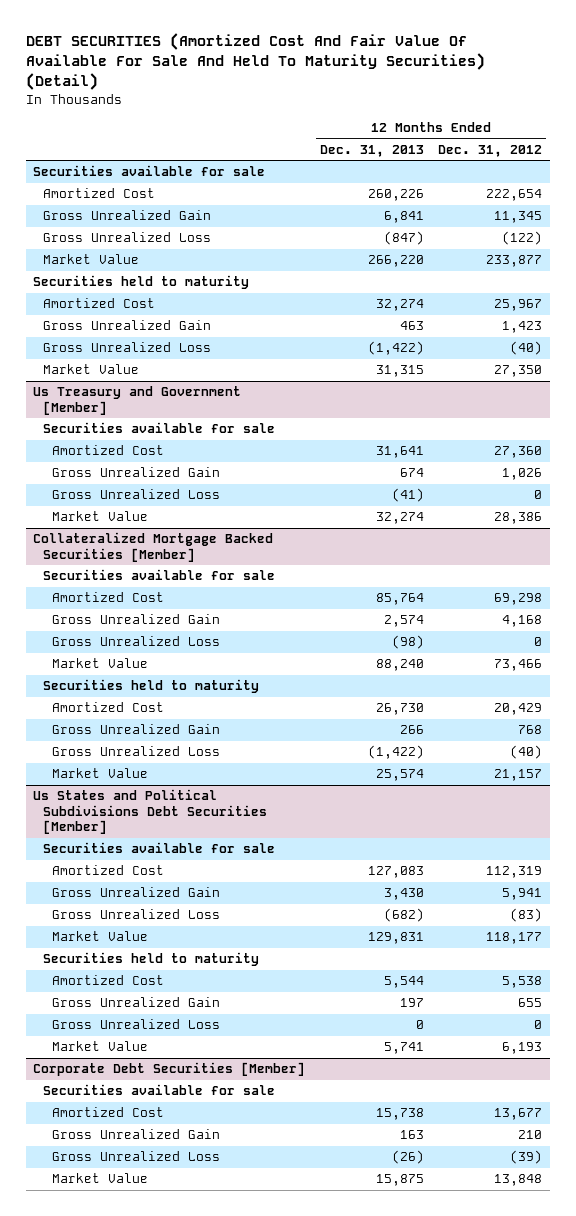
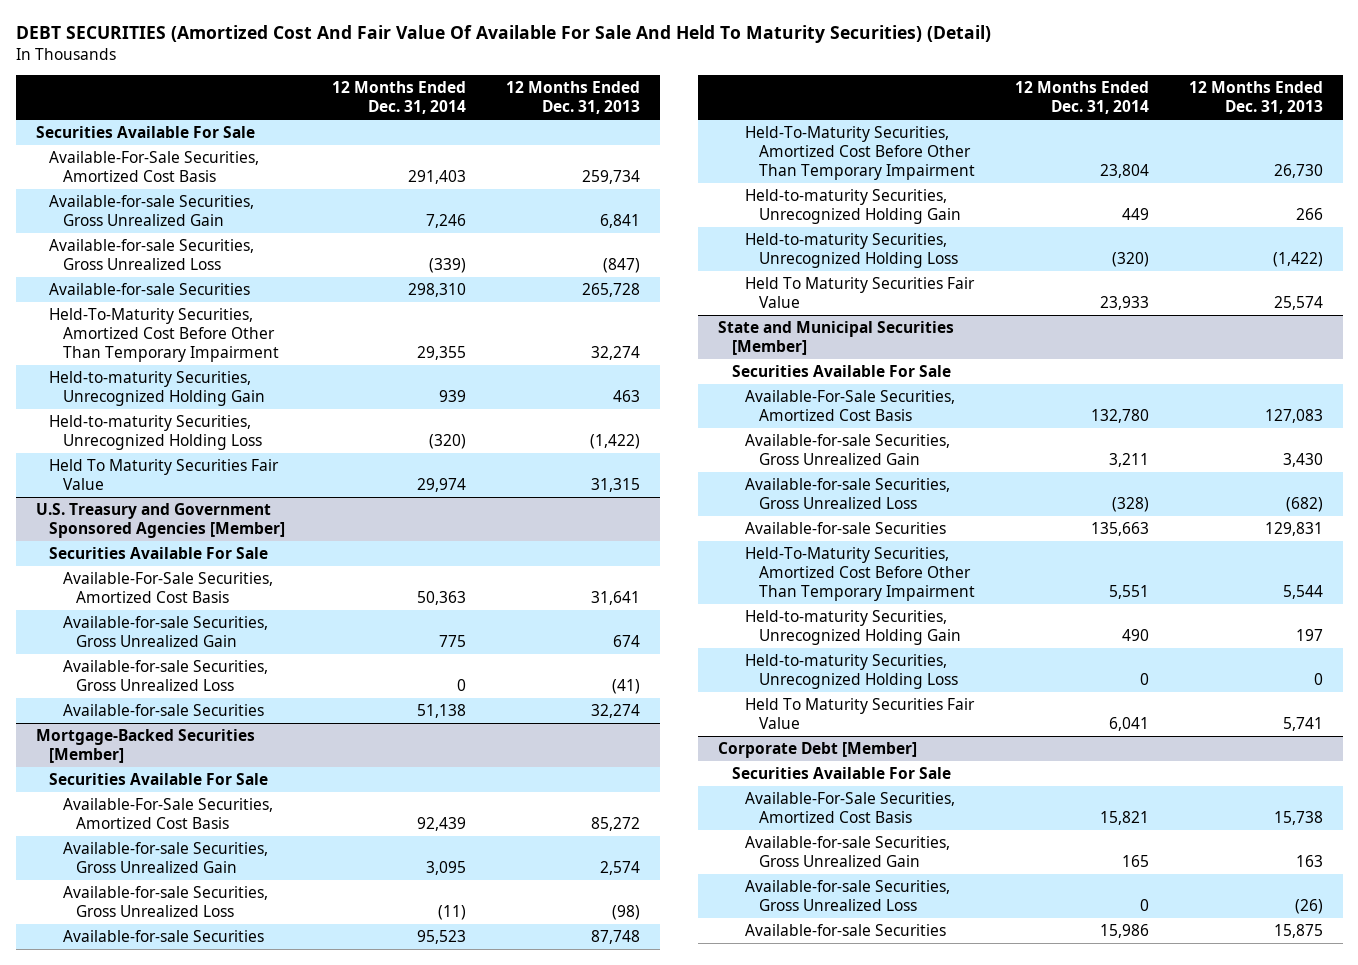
- | 12 Months Ended Dec. 31, 2013 | 12 Months Ended Dec. 31, 2012
+ | 12 Months Ended Dec. 31, 2014 | 12 Months Ended Dec. 31, 2013
- Securities available for sale
- Amortized Cost | 260,226 | 222,654
- Gross Unrealized Gain | 6,841 | 11,345
- Gross Unrealized Loss | (847) | (122)
- Market Value | 266,220 | 233,877
- Securities held to maturity
- Amortized Cost | 32,274 | 25,967
- Gross Unrealized Gain | 463 | 1,423
- Gross Unrealized Loss | (1,422) | (40)
- Market Value | 31,315 | 27,350
- Us Treasury and Government [Member]
- Securities available for sale
- Amortized Cost | 31,641 | 27,360
- Gross Unrealized Gain | 674 | 1,026
- Gross Unrealized Loss | (41) | 0
- Market Value | 32,274 | 28,386
- Collateralized Mortgage Backed Securities [Member]
- Securities available for sale
- Amortized Cost | 85,764 | 69,298
- Gross Unrealized Gain | 2,574 | 4,168
- Gross Unrealized Loss | (98) | 0
- Market Value | 88,240 | 73,466
- Securities held to maturity
- Amortized Cost | 26,730 | 20,429
- Gross Unrealized Gain | 266 | 768
- Gross Unrealized Loss | (1,422) | (40)
- Market Value | 25,574 | 21,157
- Us States and Political Subdivisions Debt Securities [Member]
- Securities available for sale
- Amortized Cost | 127,083 | 112,319
- Gross Unrealized Gain | 3,430 | 5,941
- Gross Unrealized Loss | (682) | (83)
- Market Value | 129,831 | 118,177
- Securities held to maturity
- Amortized Cost | 5,544 | 5,538
- Gross Unrealized Gain | 197 | 655
- Gross Unrealized Loss | 0 | 0
- Market Value | 5,741 | 6,193
- Corporate Debt Securities [Member]
- Securities available for sale
- Amortized Cost | 15,738 | 13,677
- Gross Unrealized Gain | 163 | 210
- Gross Unrealized Loss | (26) | (39)
- Market Value | 15,875 | 13,848
+ Securities Available For Sale
+ Available-For-Sale Securities, Amortized Cost Basis | 291,403 | 259,734
+ Available-for-sale Securities, Gross Unrealized Gain | 7,246 | 6,841
+ Available-for-sale Securities, Gross Unrealized Loss | (339) | (847)
+ Available-for-sale Securities | 298,310 | 265,728
+ Held-To-Maturity Securities, Amortized Cost Before Other Than Temporary Impairment | 29,355 | 32,274
+ Held-to-maturity Securities, Unrecognized Holding Gain | 939 | 463
+ Held-to-maturity Securities, Unrecognized Holding Loss | (320) | (1,422)
+ Held To Maturity Securities Fair Value | 29,974 | 31,315
+ U.S. Treasury and Government Sponsored Agencies [Member]
+ Securities Available For Sale
+ Available-For-Sale Securities, Amortized Cost Basis | 50,363 | 31,641
+ Available-for-sale Securities, Gross Unrealized Gain | 775 | 674
+ Available-for-sale Securities, Gross Unrealized Loss | 0 | (41)
+ Available-for-sale Securities | 51,138 | 32,274
+ Mortgage-Backed Securities [Member]
+ Securities Available For Sale
+ Available-For-Sale Securities, Amortized Cost Basis | 92,439 | 85,272
+ Available-for-sale Securities, Gross Unrealized Gain | 3,095 | 2,574
+ Available-for-sale Securities, Gross Unrealized Loss | (11) | (98)
+ Available-for-sale Securities | 95,523 | 87,748
+ Held-To-Maturity Securities, Amortized Cost Before Other Than Temporary Impairment | 23,804 | 26,730
+ Held-to-maturity Securities, Unrecognized Holding Gain | 449 | 266
+ Held-to-maturity Securities, Unrecognized Holding Loss | (320) | (1,422)
+ Held To Maturity Securities Fair Value | 23,933 | 25,574
+ State and Municipal Securities [Member]
+ Securities Available For Sale
+ Available-For-Sale Securities, Amortized Cost Basis | 132,780 | 127,083
+ Available-for-sale Securities, Gross Unrealized Gain | 3,211 | 3,430
+ Available-for-sale Securities, Gross Unrealized Loss | (328) | (682)
+ Available-for-sale Securities | 135,663 | 129,831
+ Held-To-Maturity Securities, Amortized Cost Before Other Than Temporary Impairment | 5,551 | 5,544
+ Held-to-maturity Securities, Unrecognized Holding Gain | 490 | 197
+ Held-to-maturity Securities, Unrecognized Holding Loss | 0 | 0
+ Held To Maturity Securities Fair Value | 6,041 | 5,741
+ Corporate Debt [Member]
+ Securities Available For Sale
+ Available-For-Sale Securities, Amortized Cost Basis | 15,821 | 15,738
+ Available-for-sale Securities, Gross Unrealized Gain | 165 | 163
+ Available-for-sale Securities, Gross Unrealized Loss | 0 | (26)
+ Available-for-sale Securities | 15,986 | 15,875

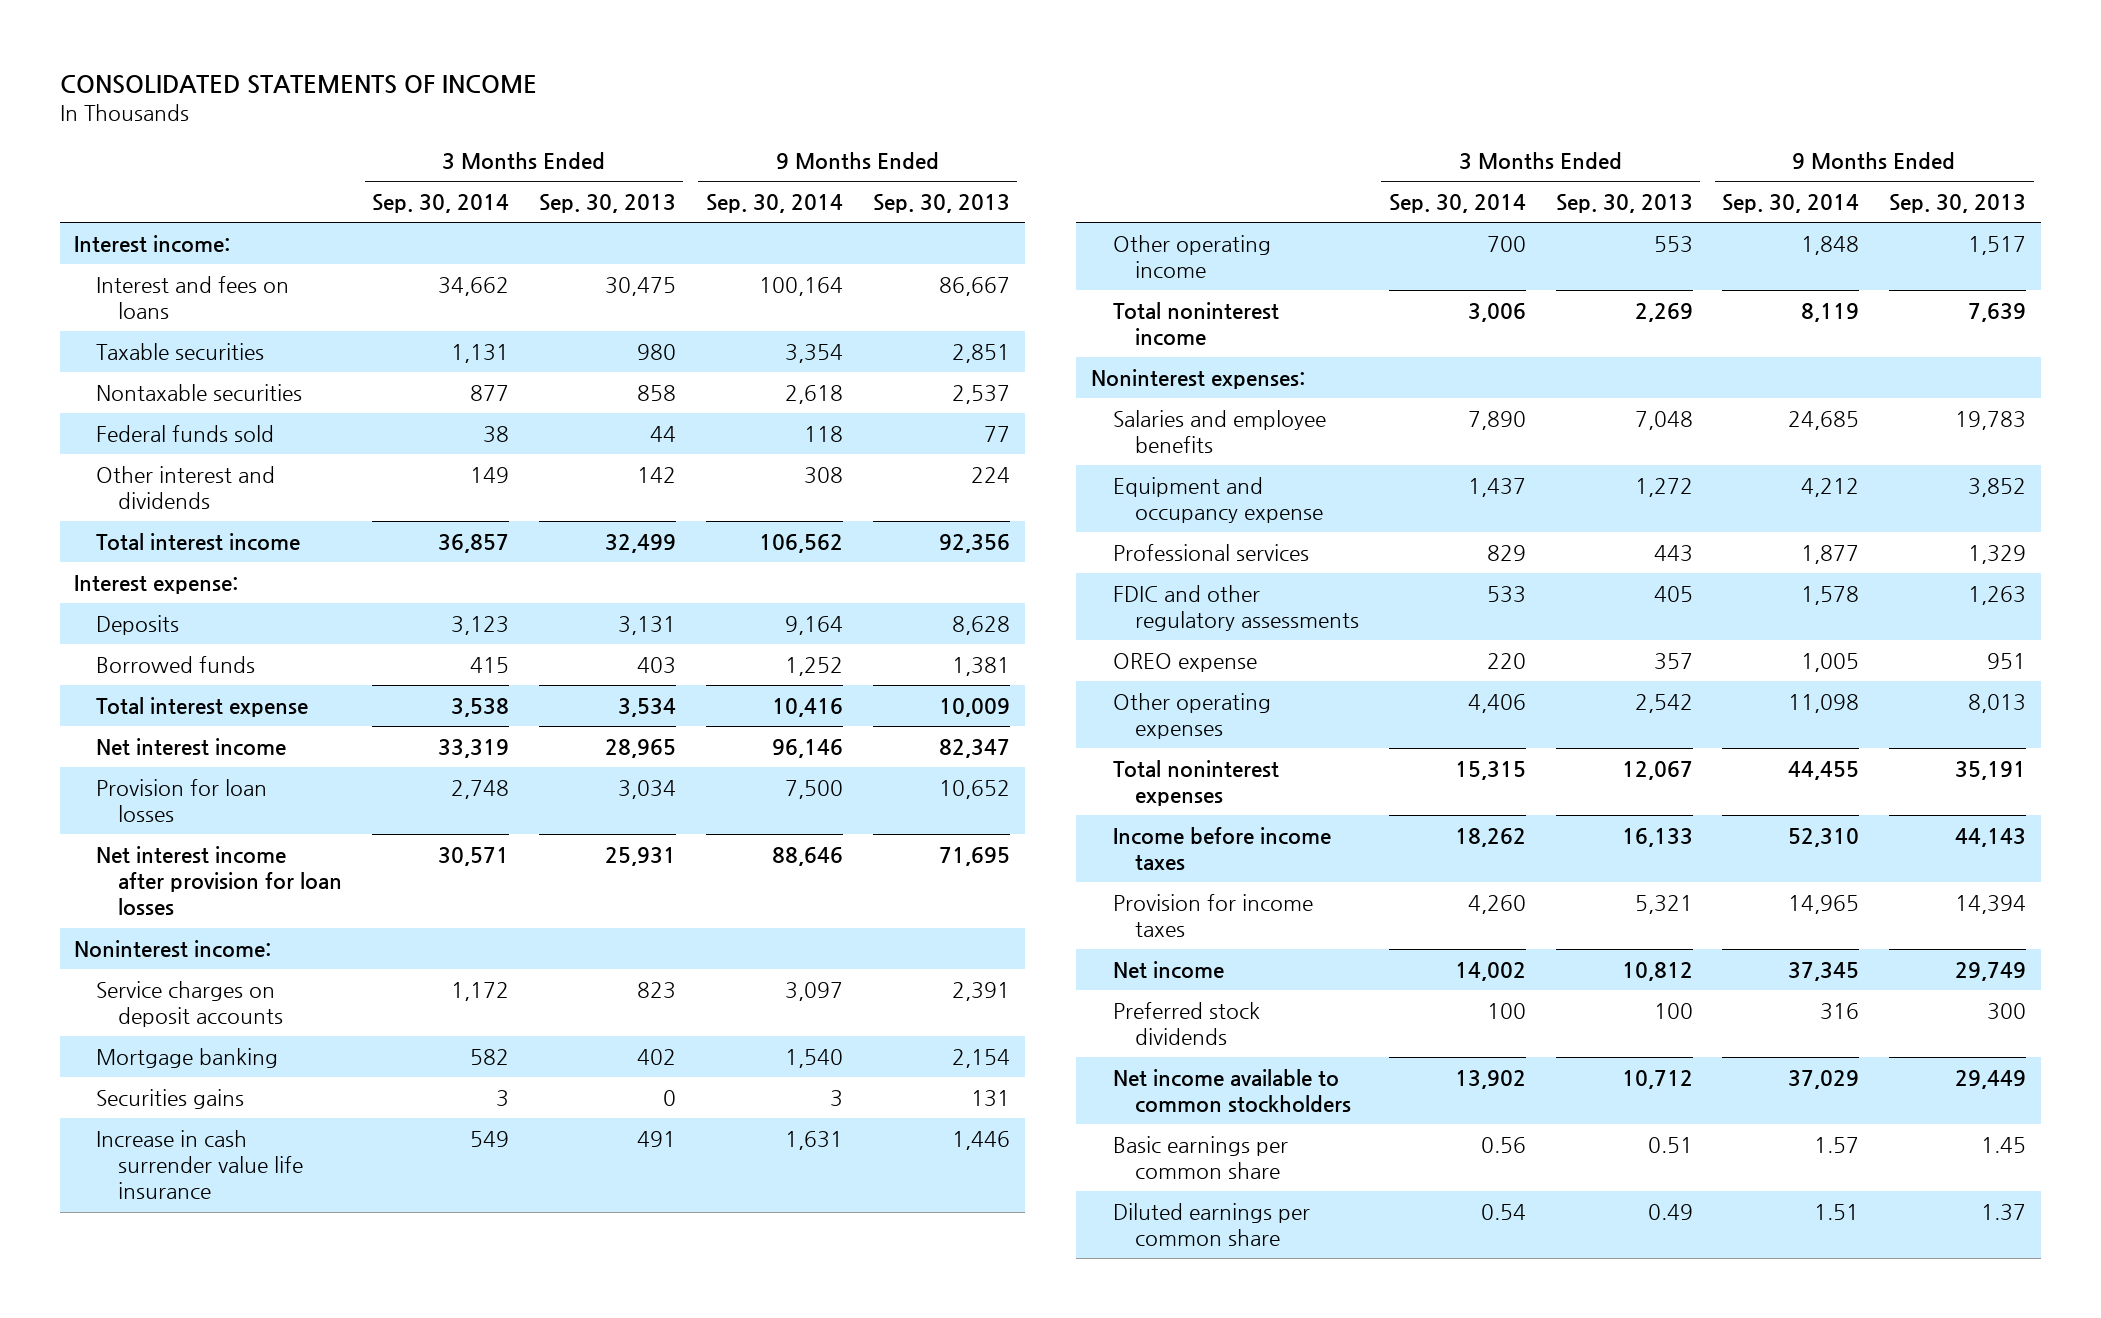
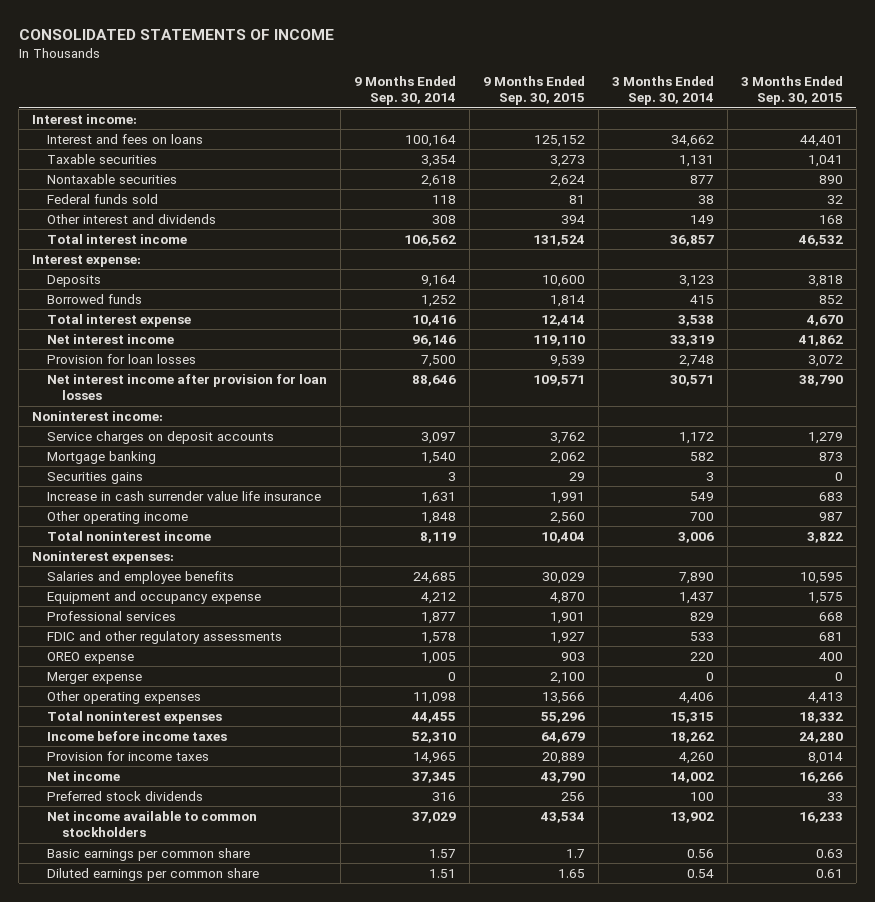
- | 3 Months Ended Sep. 30, 2014 | 3 Months Ended Sep. 30, 2013 | 9 Months Ended Sep. 30, 2014 | 9 Months Ended Sep. 30, 2013
+ | 9 Months Ended Sep. 30, 2014 | 9 Months Ended Sep. 30, 2015 | 3 Months Ended Sep. 30, 2014 | 3 Months Ended Sep. 30, 2015
+ Merger expense | 0 | 2,100 | 0 | 0

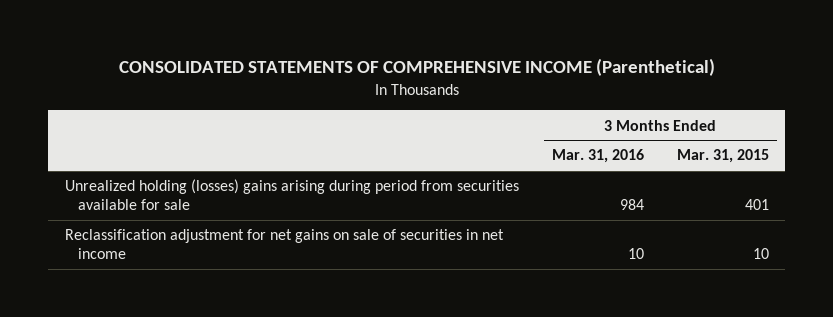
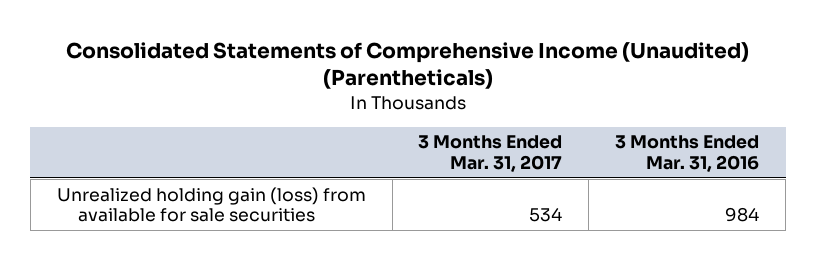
- CONSOLIDATED STATEMENTS OF COMPREHENSIVE INCOME (Parenthetical)
+ Consolidated Statements of Comprehensive Income (Unaudited) (Parentheticals)
- | 3 Months Ended Mar. 31, 2016 | 3 Months Ended Mar. 31, 2015
+ | 3 Months Ended Mar. 31, 2017 | 3 Months Ended Mar. 31, 2016
- Unrealized holding (losses) gains arising during period from securities available for sale | 984 | 401
- Reclassification adjustment for net gains on sale of securities in net income | 10 | 10
+ Unrealized holding gain (loss) from available for sale securities | 534 | 984

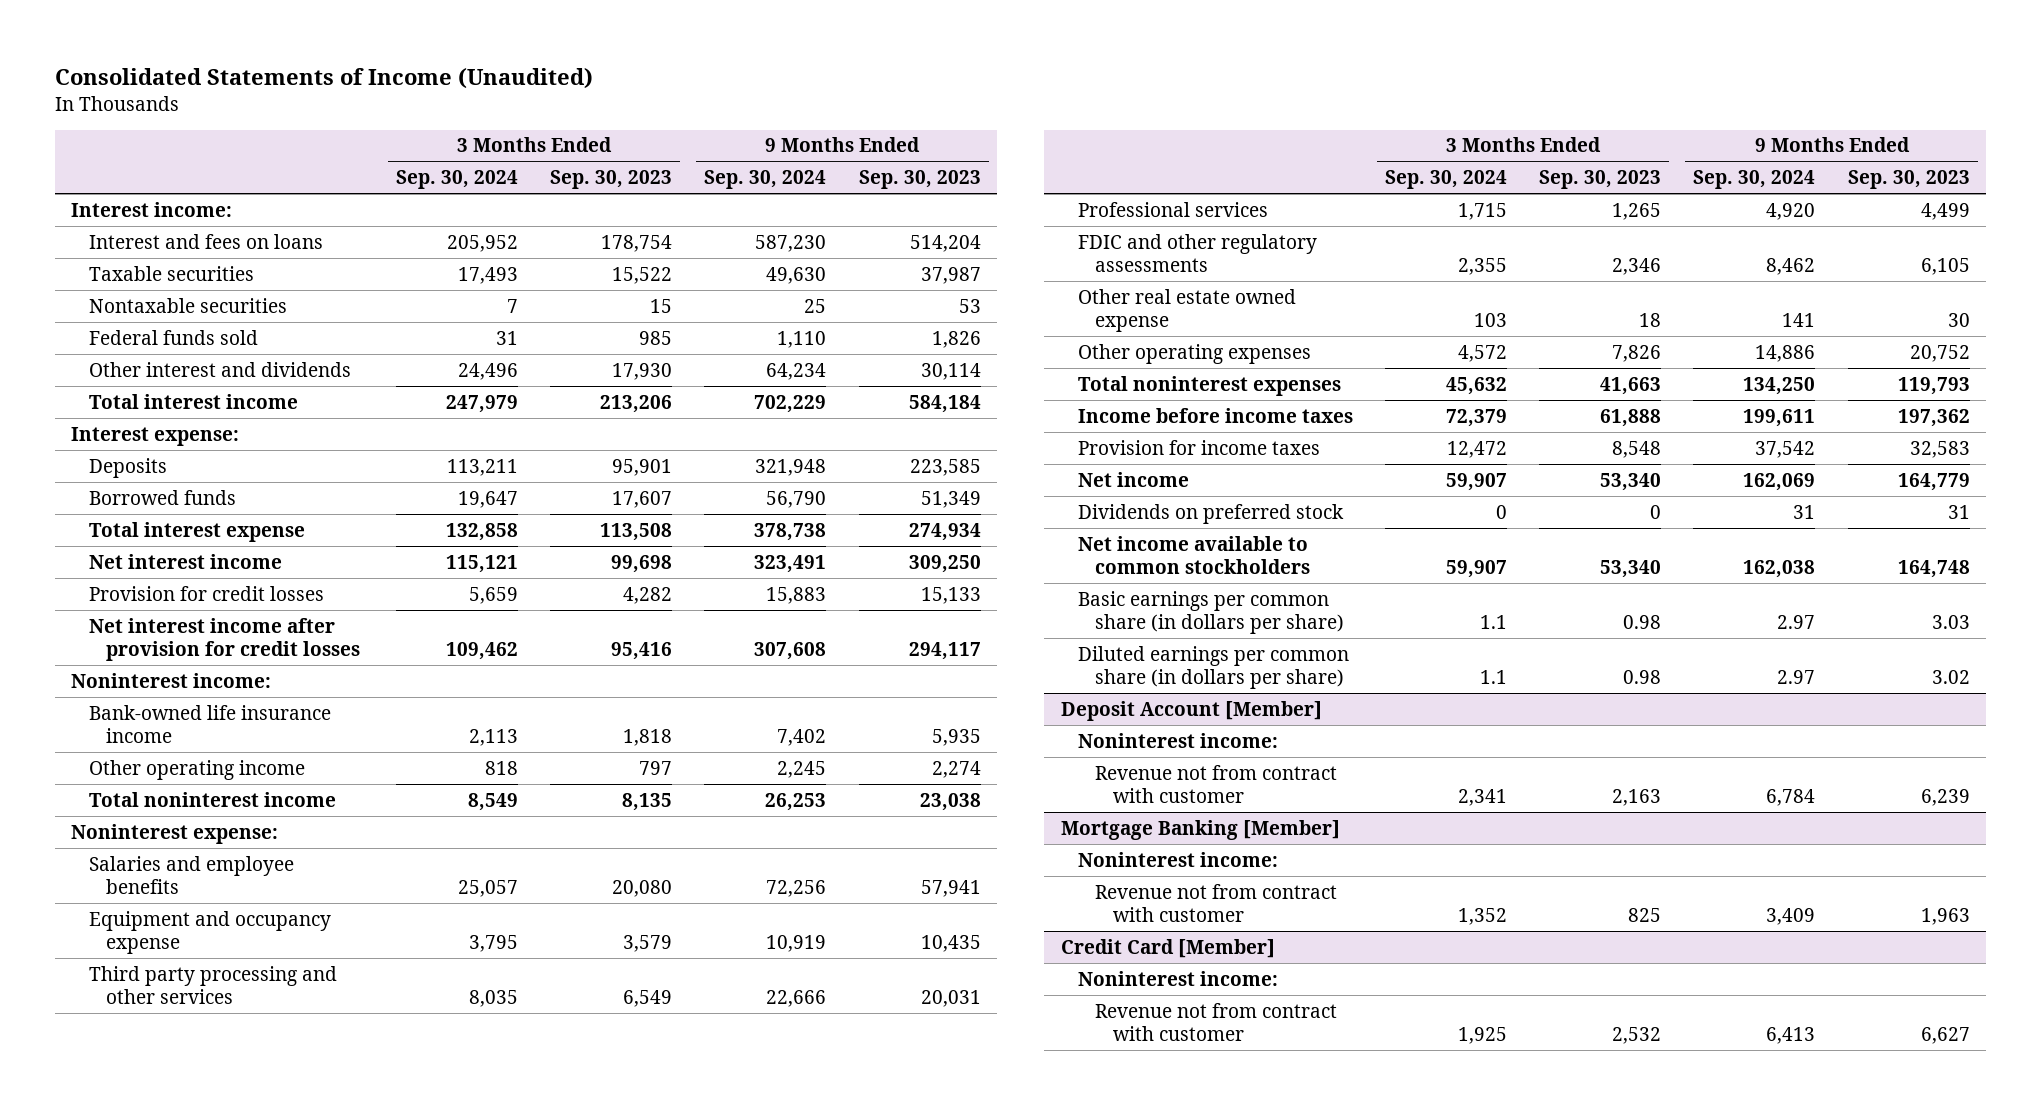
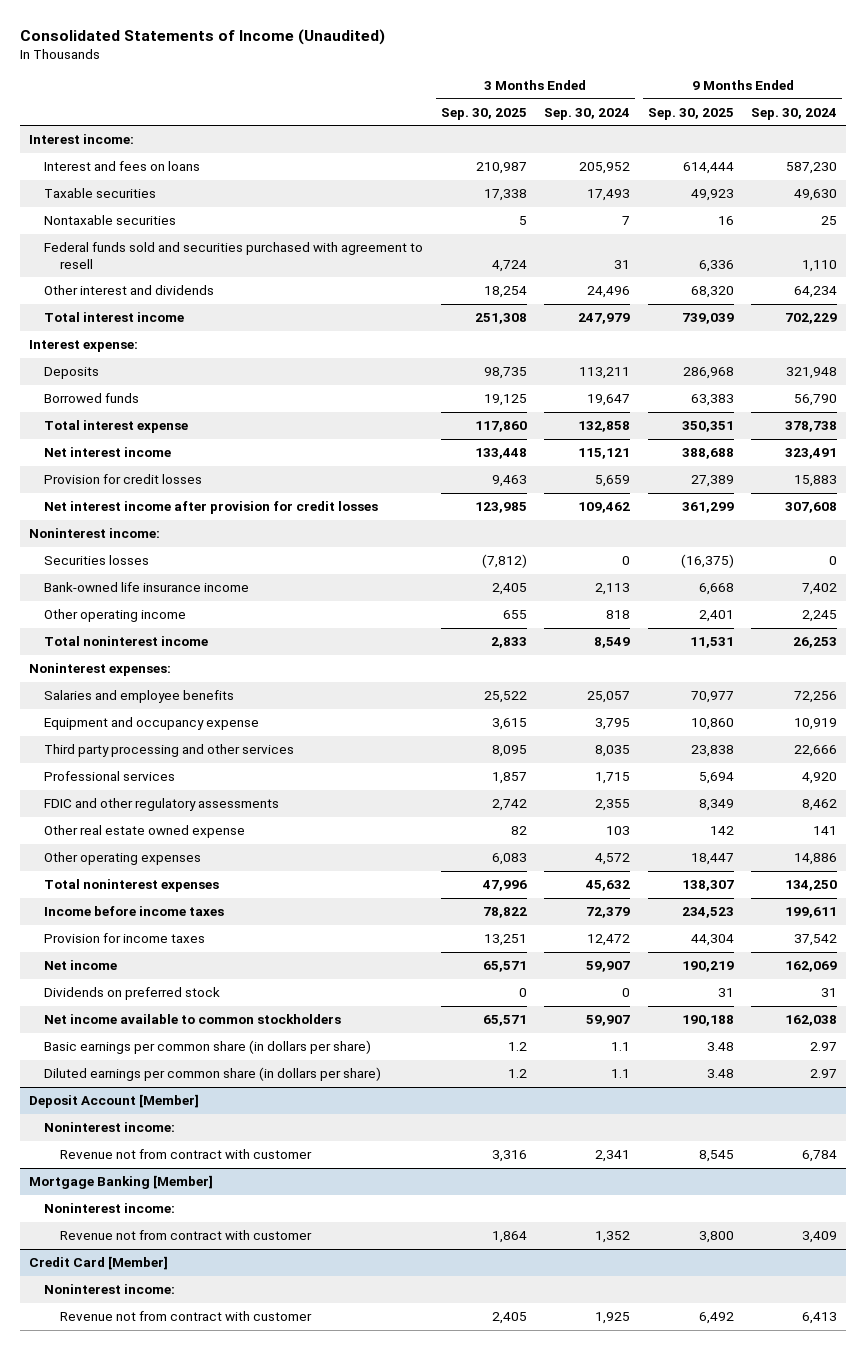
- | 3 Months Ended Sep. 30, 2024 | 3 Months Ended Sep. 30, 2023 | 9 Months Ended Sep. 30, 2024 | 9 Months Ended Sep. 30, 2023
+ | 3 Months Ended Sep. 30, 2025 | 3 Months Ended Sep. 30, 2024 | 9 Months Ended Sep. 30, 2025 | 9 Months Ended Sep. 30, 2024
- Federal funds sold | 31 | 985 | 1,110 | 1,826
+ Federal funds sold and securities purchased with agreement to resell | 4,724 | 31 | 6,336 | 1,110
+ Securities losses | (7,812) | 0 | (16,375) | 0
- Noninterest expense:
+ Noninterest expenses:

